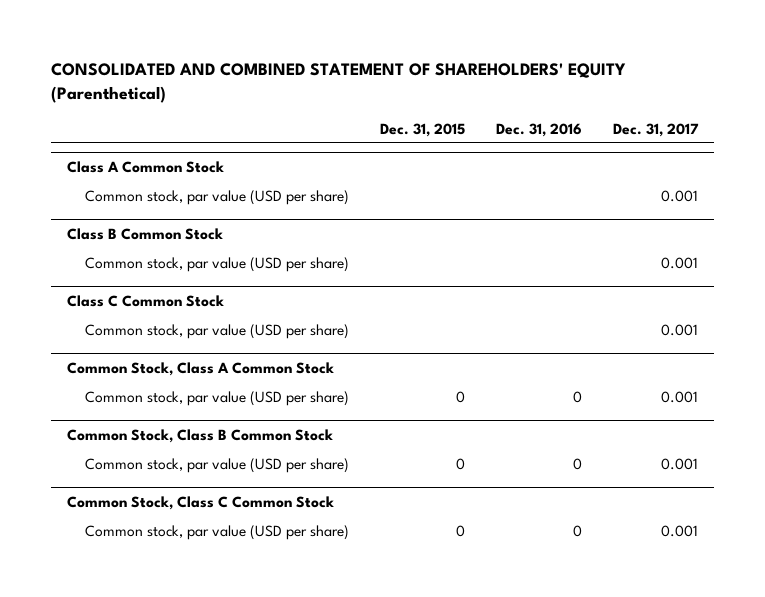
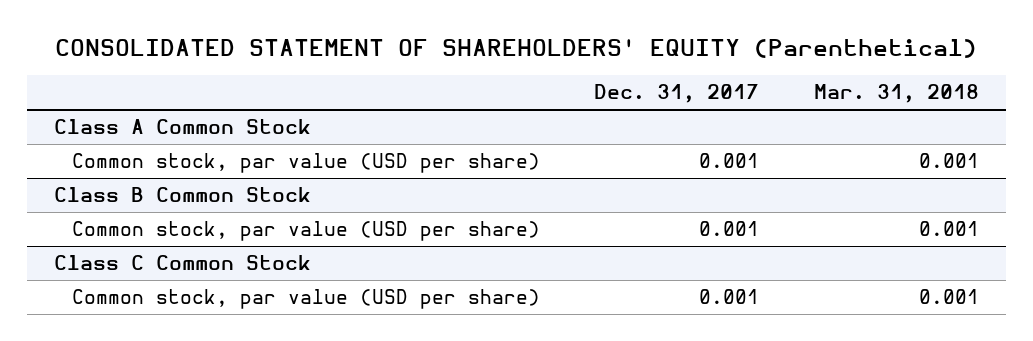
- CONSOLIDATED AND COMBINED STATEMENT OF SHAREHOLDERS' EQUITY (Parenthetical)
+ CONSOLIDATED STATEMENT OF SHAREHOLDERS' EQUITY (Parenthetical)
- | Dec. 31, 2015 | Dec. 31, 2016 | Dec. 31, 2017
+ | Dec. 31, 2017 | Mar. 31, 2018
- Common Stock, Class A Common Stock
- Common stock, par value (USD per share) | 0 | 0 | 0.001
- Common Stock, Class B Common Stock
- Common stock, par value (USD per share) | 0 | 0 | 0.001
- Common Stock, Class C Common Stock
- Common stock, par value (USD per share) | 0 | 0 | 0.001

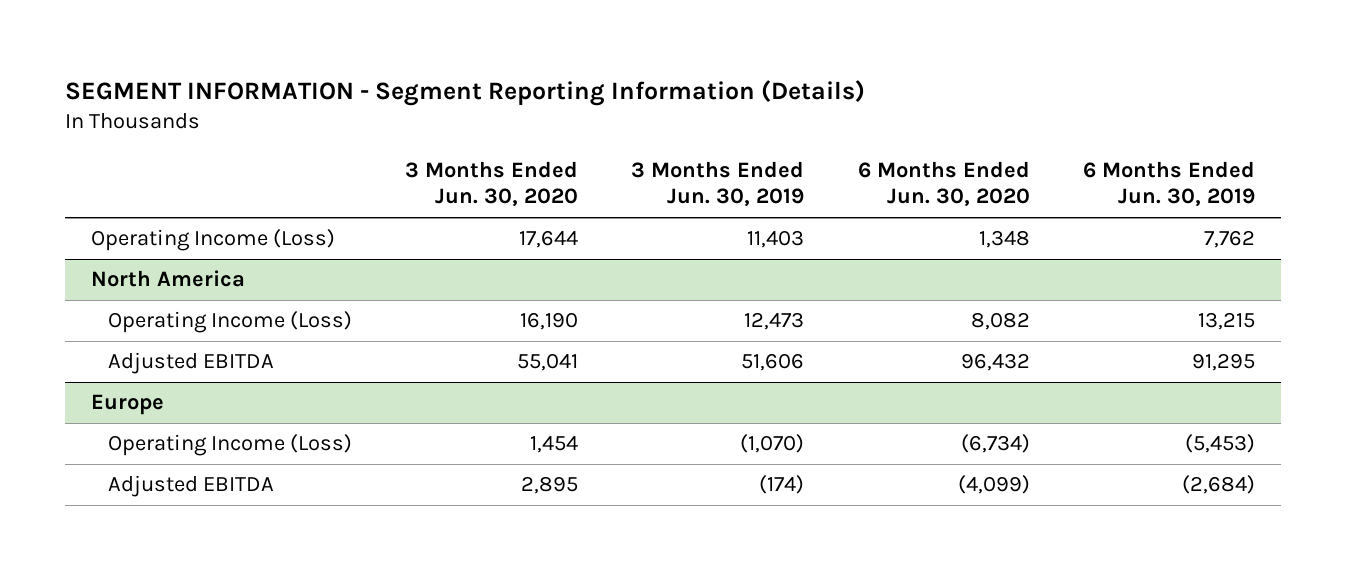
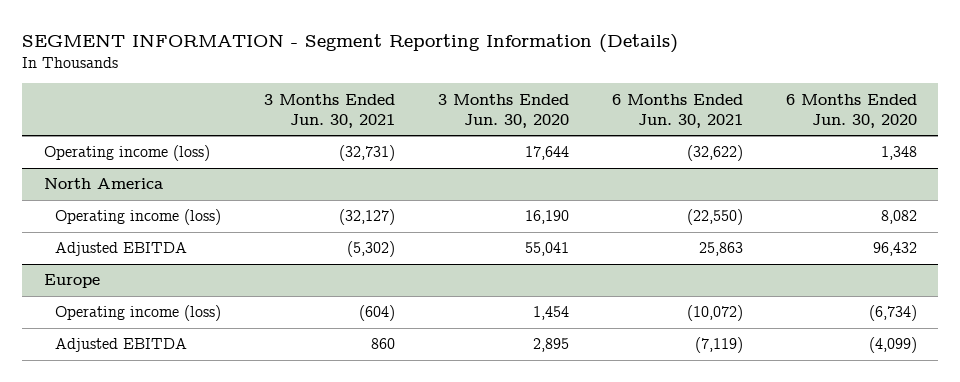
- | 3 Months Ended Jun. 30, 2020 | 3 Months Ended Jun. 30, 2019 | 6 Months Ended Jun. 30, 2020 | 6 Months Ended Jun. 30, 2019
+ | 3 Months Ended Jun. 30, 2021 | 3 Months Ended Jun. 30, 2020 | 6 Months Ended Jun. 30, 2021 | 6 Months Ended Jun. 30, 2020
- Operating Income (Loss) | 17,644 | 11,403 | 1,348 | 7,762
+ Operating income (loss) | (32,731) | 17,644 | (32,622) | 1,348
@ North America
- Operating Income (Loss) | 16,190 | 12,473 | 8,082 | 13,215
+ Operating income (loss) | (32,127) | 16,190 | (22,550) | 8,082
@ Europe
- Operating Income (Loss) | 1,454 | (1,070) | (6,734) | (5,453)
+ Operating income (loss) | (604) | 1,454 | (10,072) | (6,734)

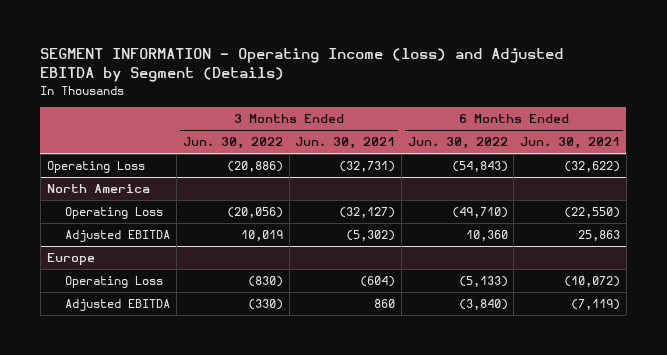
- SEGMENT INFORMATION - Segment Reporting Information (Details)
+ SEGMENT INFORMATION - Operating Income (loss) and Adjusted EBITDA by Segment (Details)
- | 3 Months Ended Jun. 30, 2021 | 3 Months Ended Jun. 30, 2020 | 6 Months Ended Jun. 30, 2021 | 6 Months Ended Jun. 30, 2020
+ | 3 Months Ended Jun. 30, 2022 | 3 Months Ended Jun. 30, 2021 | 6 Months Ended Jun. 30, 2022 | 6 Months Ended Jun. 30, 2021
- Operating income (loss) | (32,731) | 17,644 | (32,622) | 1,348
+ Operating Loss | (20,886) | (32,731) | (54,843) | (32,622)
@ North America
- Operating income (loss) | (32,127) | 16,190 | (22,550) | 8,082
+ Operating Loss | (20,056) | (32,127) | (49,710) | (22,550)
@ Europe
- Operating income (loss) | (604) | 1,454 | (10,072) | (6,734)
+ Operating Loss | (830) | (604) | (5,133) | (10,072)

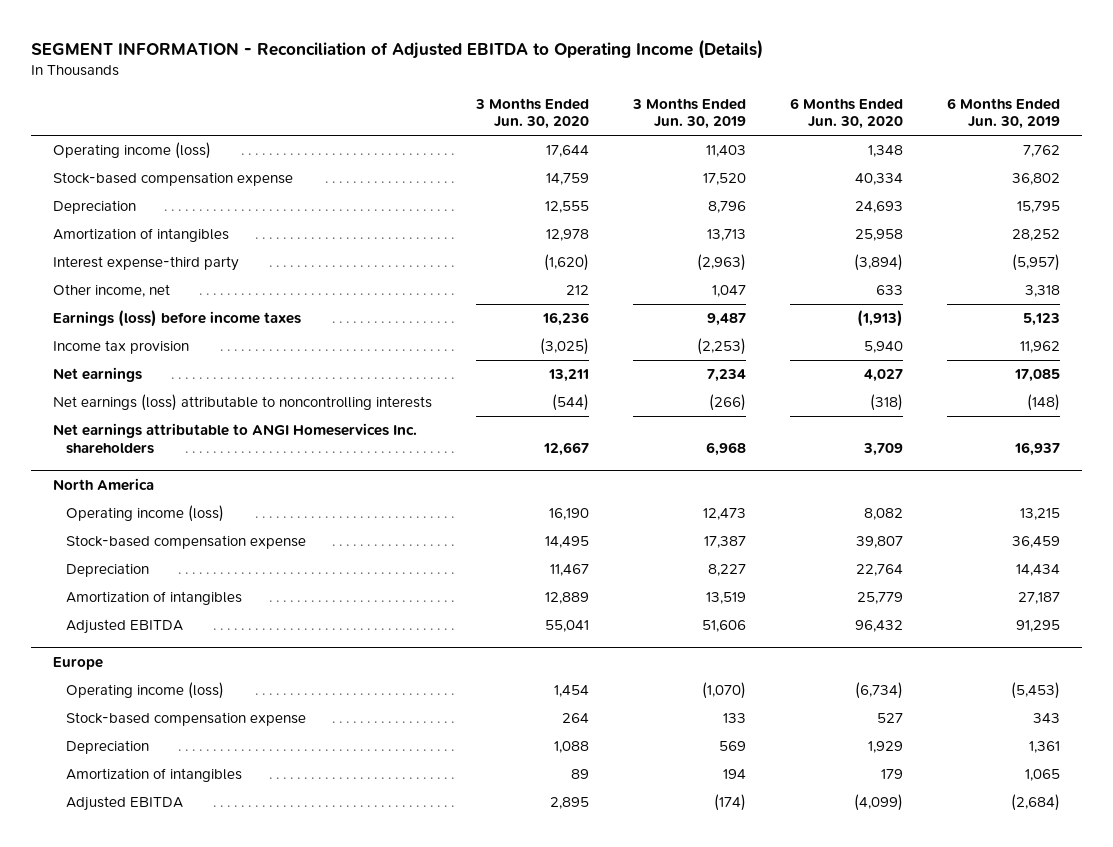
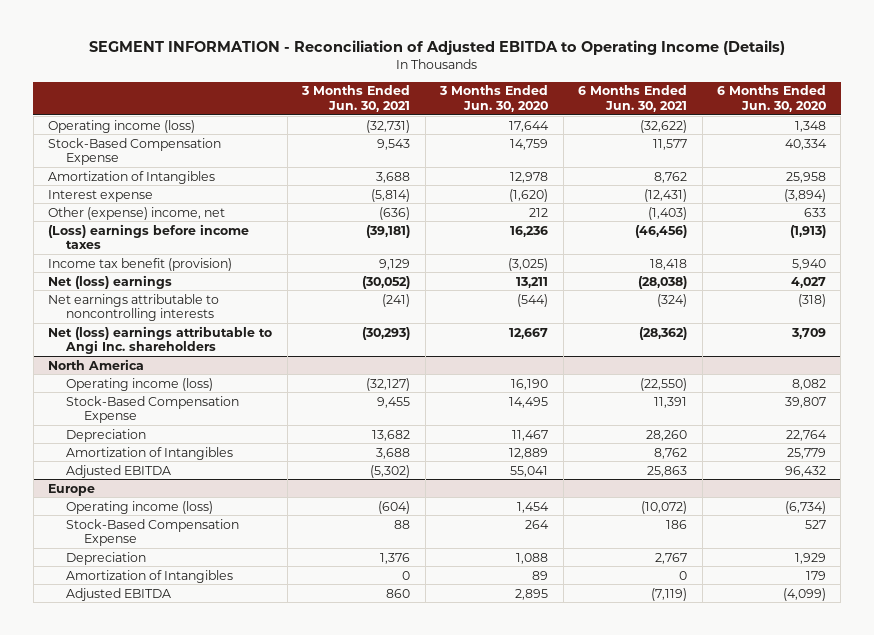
- | 3 Months Ended Jun. 30, 2020 | 3 Months Ended Jun. 30, 2019 | 6 Months Ended Jun. 30, 2020 | 6 Months Ended Jun. 30, 2019
+ | 3 Months Ended Jun. 30, 2021 | 3 Months Ended Jun. 30, 2020 | 6 Months Ended Jun. 30, 2021 | 6 Months Ended Jun. 30, 2020
- Stock-based compensation expense | 14,759 | 17,520 | 40,334 | 36,802
- Depreciation | 12,555 | 8,796 | 24,693 | 15,795
- Amortization of intangibles | 12,978 | 13,713 | 25,958 | 28,252
- Interest expense-third party | (1,620) | (2,963) | (3,894) | (5,957)
- Other income, net | 212 | 1,047 | 633 | 3,318
- Earnings (loss) before income taxes | 16,236 | 9,487 | (1,913) | 5,123
- Income tax provision | (3,025) | (2,253) | 5,940 | 11,962
- Net earnings | 13,211 | 7,234 | 4,027 | 17,085
- Net earnings (loss) attributable to noncontrolling interests | (544) | (266) | (318) | (148)
- Net earnings attributable to ANGI Homeservices Inc. shareholders | 12,667 | 6,968 | 3,709 | 16,937
+ Stock-Based Compensation Expense | 9,543 | 14,759 | 11,577 | 40,334
+ Amortization of Intangibles | 3,688 | 12,978 | 8,762 | 25,958
+ Interest expense | (5,814) | (1,620) | (12,431) | (3,894)
+ Other (expense) income, net | (636) | 212 | (1,403) | 633
+ (Loss) earnings before income taxes | (39,181) | 16,236 | (46,456) | (1,913)
+ Income tax benefit (provision) | 9,129 | (3,025) | 18,418 | 5,940
+ Net (loss) earnings | (30,052) | 13,211 | (28,038) | 4,027
+ Net earnings attributable to noncontrolling interests | (241) | (544) | (324) | (318)
+ Net (loss) earnings attributable to Angi Inc. shareholders | (30,293) | 12,667 | (28,362) | 3,709
@ North America
- Stock-based compensation expense | 14,495 | 17,387 | 39,807 | 36,459
+ Stock-Based Compensation Expense | 9,455 | 14,495 | 11,391 | 39,807
- Amortization of intangibles | 12,889 | 13,519 | 25,779 | 27,187
+ Amortization of Intangibles | 3,688 | 12,889 | 8,762 | 25,779
@ Europe
- Stock-based compensation expense | 264 | 133 | 527 | 343
+ Stock-Based Compensation Expense | 88 | 264 | 186 | 527
- Amortization of intangibles | 89 | 194 | 179 | 1,065
+ Amortization of Intangibles | 0 | 89 | 0 | 179

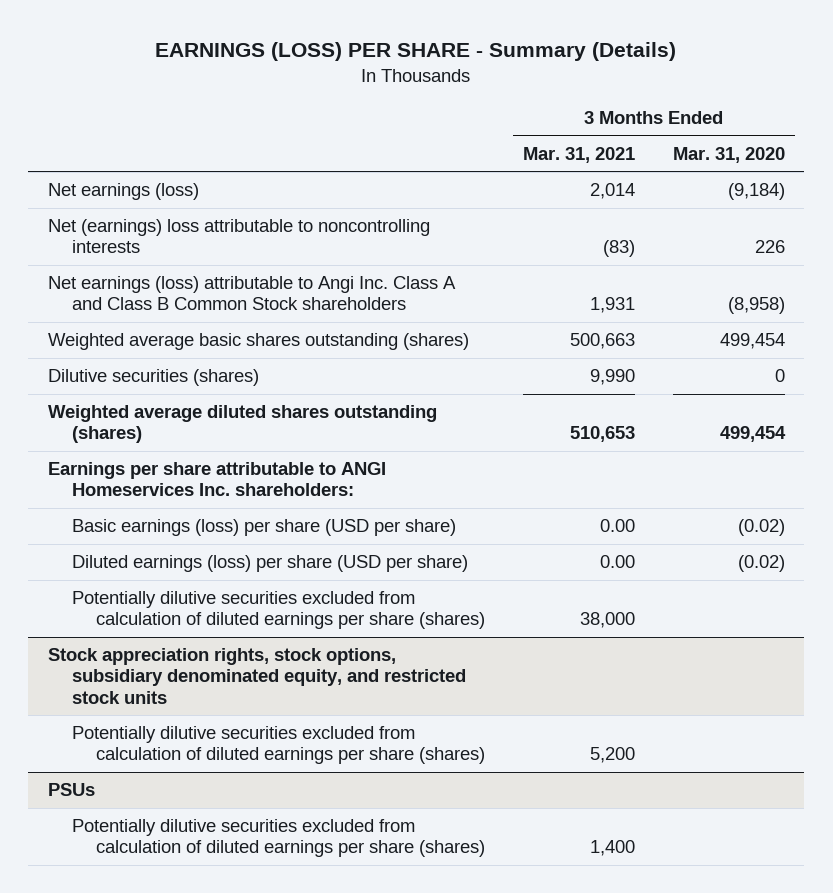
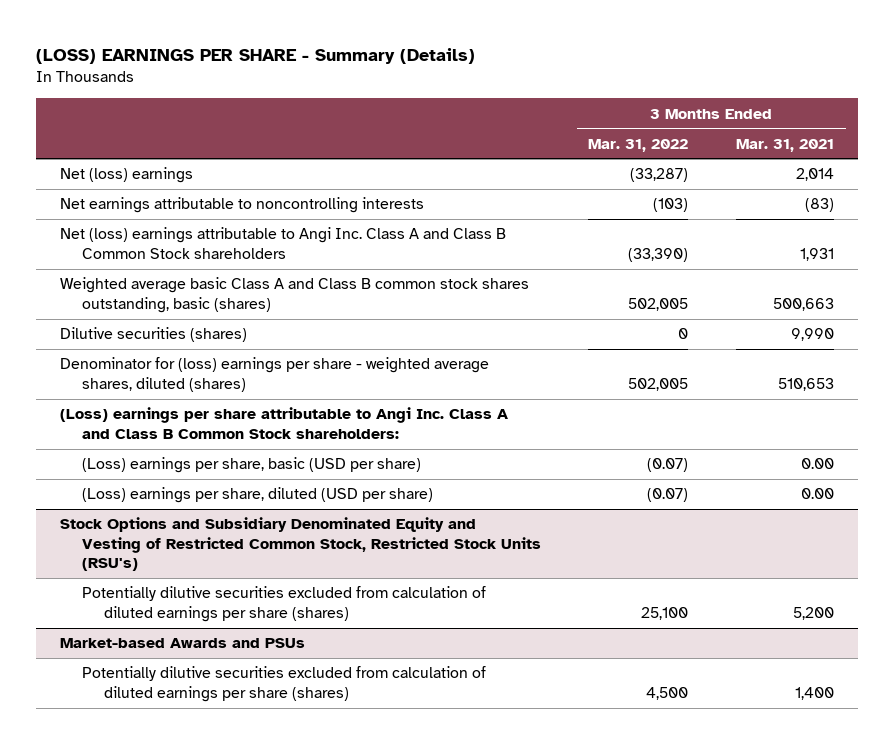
- EARNINGS (LOSS) PER SHARE - Summary (Details)
+ (LOSS) EARNINGS PER SHARE - Summary (Details)
- | 3 Months Ended Mar. 31, 2021 | 3 Months Ended Mar. 31, 2020
+ | 3 Months Ended Mar. 31, 2022 | 3 Months Ended Mar. 31, 2021
- Net earnings (loss) | 2,014 | (9,184)
- Net (earnings) loss attributable to noncontrolling interests | (83) | 226
- Net earnings (loss) attributable to Angi Inc. Class A and Class B Common Stock shareholders | 1,931 | (8,958)
- Weighted average basic shares outstanding (shares) | 500,663 | 499,454
+ Net (loss) earnings | (33,287) | 2,014
+ Net earnings attributable to noncontrolling interests | (103) | (83)
+ Net (loss) earnings attributable to Angi Inc. Class A and Class B Common Stock shareholders | (33,390) | 1,931
+ Weighted average basic Class A and Class B common stock shares outstanding, basic (shares) | 502,005 | 500,663
- Weighted average diluted shares outstanding (shares) | 510,653 | 499,454
- Earnings per share attributable to ANGI Homeservices Inc. shareholders:
- Basic earnings (loss) per share (USD per share) | 0.00 | (0.02)
- Diluted earnings (loss) per share (USD per share) | 0.00 | (0.02)
- Potentially dilutive securities excluded from calculation of diluted earnings per share (shares) | 38,000 |
- Stock appreciation rights, stock options, subsidiary denominated equity, and restricted stock units
+ Denominator for (loss) earnings per share - weighted average shares, diluted (shares) | 502,005 | 510,653
+ (Loss) earnings per share attributable to Angi Inc. Class A and Class B Common Stock shareholders:
+ (Loss) earnings per share, basic (USD per share) | (0.07) | 0.00
+ (Loss) earnings per share, diluted (USD per share) | (0.07) | 0.00
+ Stock Options and Subsidiary Denominated Equity and Vesting of Restricted Common Stock, Restricted Stock Units (RSU's)
- PSUs
+ Market-based Awards and PSUs

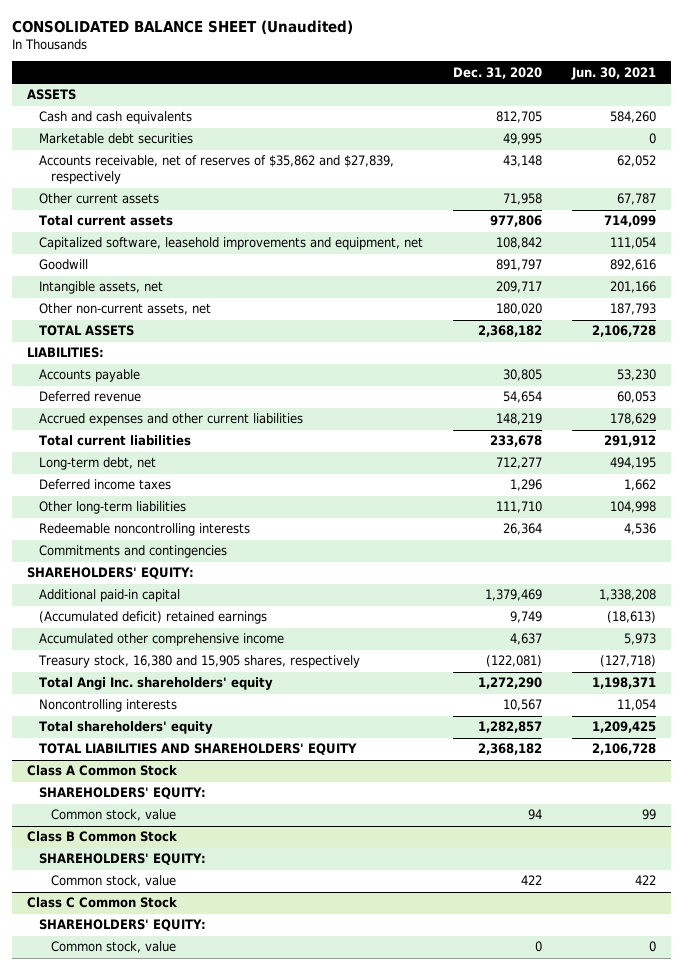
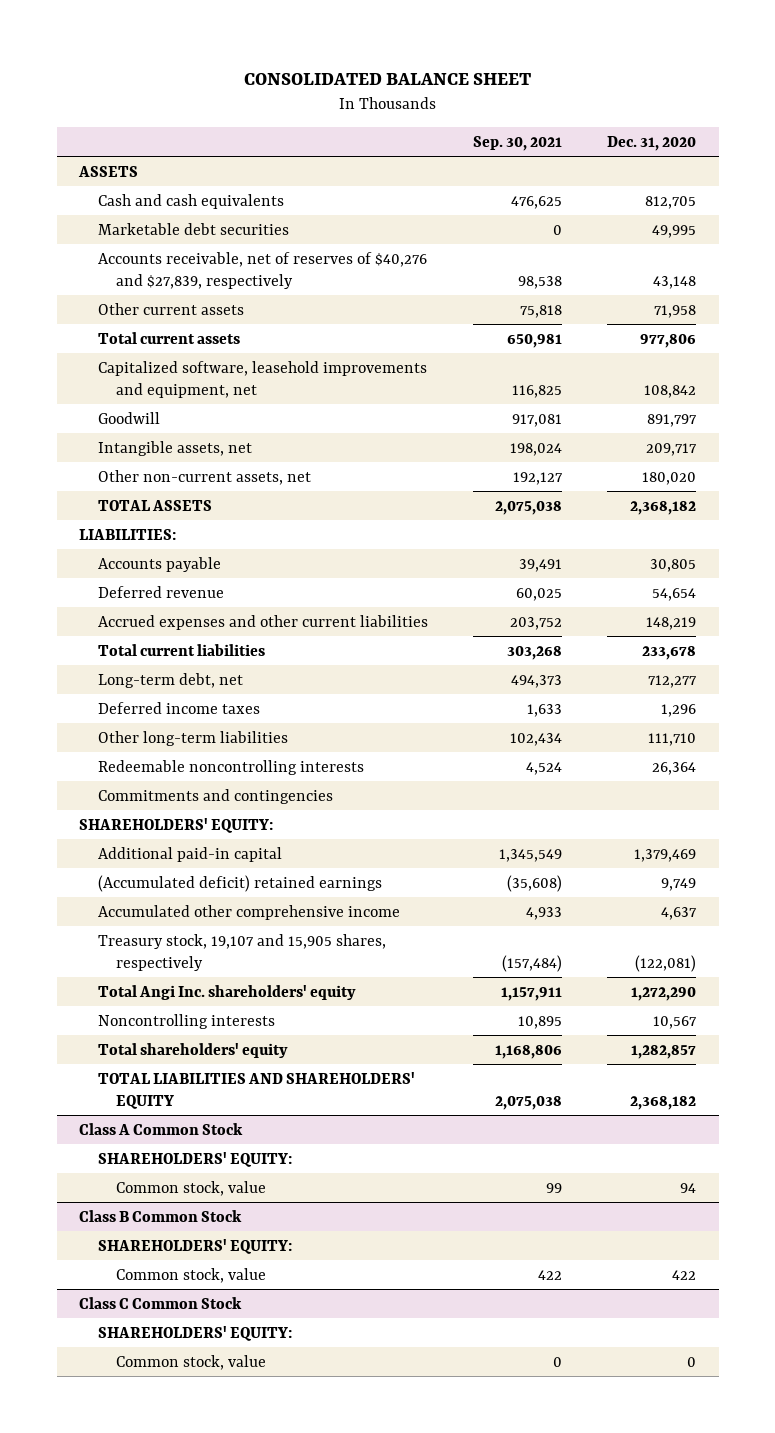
- CONSOLIDATED BALANCE SHEET (Unaudited)
+ CONSOLIDATED BALANCE SHEET
- | Dec. 31, 2020 | Jun. 30, 2021
+ | Sep. 30, 2021 | Dec. 31, 2020
- Accounts receivable, net of reserves of $35,862 and $27,839, respectively | 43,148 | 62,052
+ Accounts receivable, net of reserves of $40,276 and $27,839, respectively | 98,538 | 43,148
- Treasury stock, 16,380 and 15,905 shares, respectively | (122,081) | (127,718)
+ Treasury stock, 19,107 and 15,905 shares, respectively | (157,484) | (122,081)

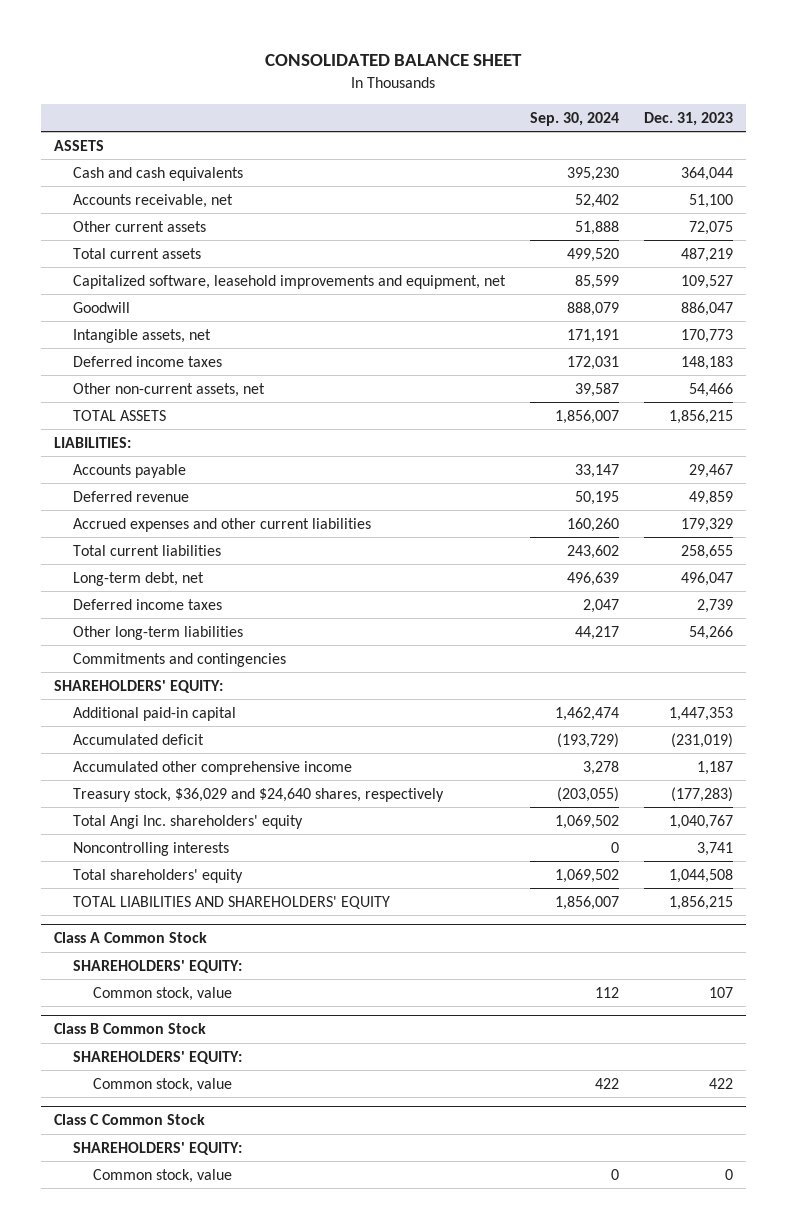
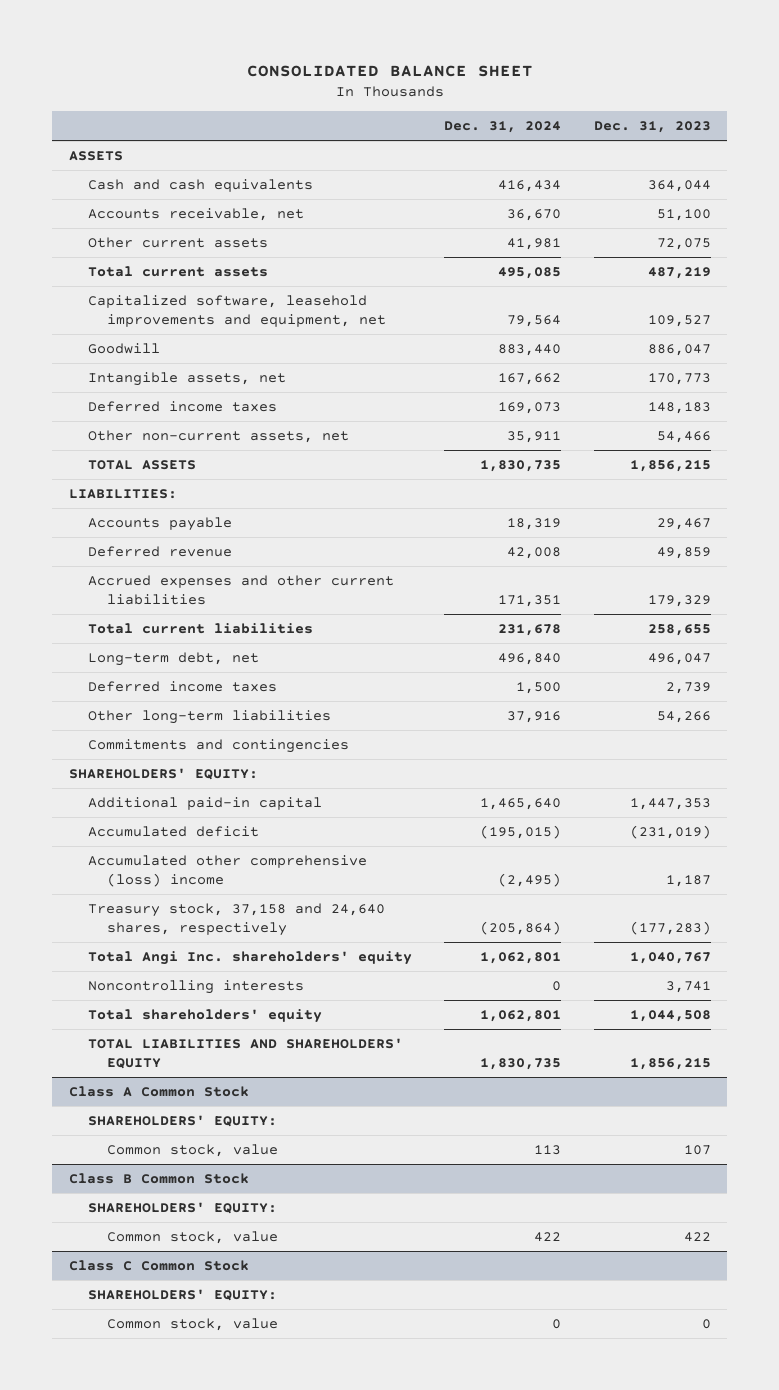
- | Sep. 30, 2024 | Dec. 31, 2023
+ | Dec. 31, 2024 | Dec. 31, 2023
- Accumulated other comprehensive income | 3,278 | 1,187
- Treasury stock, $36,029 and $24,640 shares, respectively | (203,055) | (177,283)
+ Accumulated other comprehensive (loss) income | (2,495) | 1,187
+ Treasury stock, 37,158 and 24,640 shares, respectively | (205,864) | (177,283)

